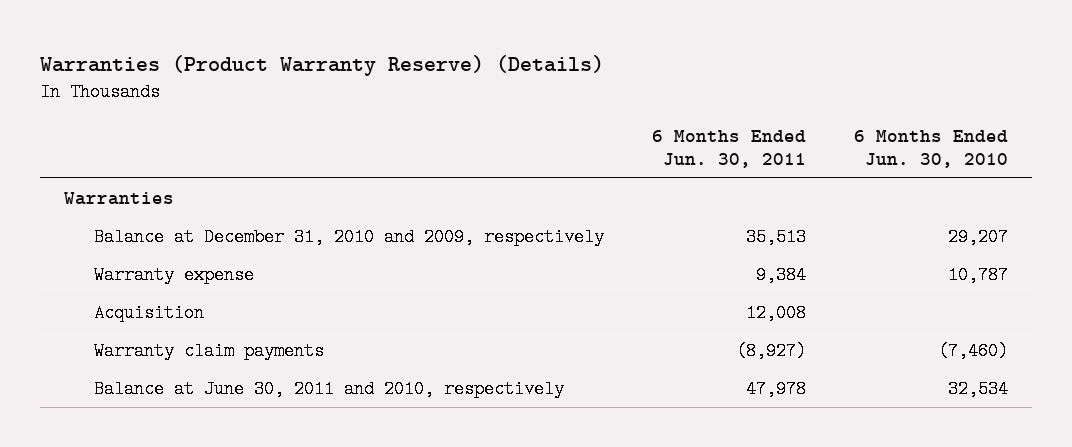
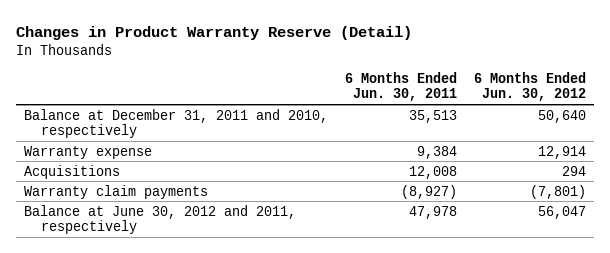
- Warranties (Product Warranty Reserve) (Details)
+ Changes in Product Warranty Reserve (Detail)
- | 6 Months Ended Jun. 30, 2011 | 6 Months Ended Jun. 30, 2010
+ | 6 Months Ended Jun. 30, 2011 | 6 Months Ended Jun. 30, 2012
- Warranties
- Balance at December 31, 2010 and 2009, respectively | 35,513 | 29,207
+ Balance at December 31, 2011 and 2010, respectively | 35,513 | 50,640
- Acquisition | 12,008 |
+ Acquisitions | 12,008 | 294
- Balance at June 30, 2011 and 2010, respectively | 47,978 | 32,534
+ Balance at June 30, 2012 and 2011, respectively | 47,978 | 56,047

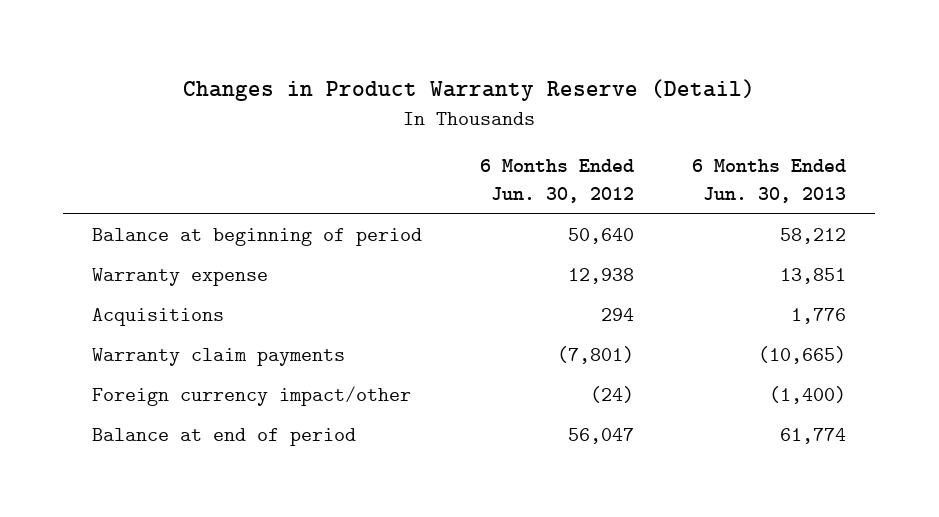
- | 6 Months Ended Jun. 30, 2011 | 6 Months Ended Jun. 30, 2012
+ | 6 Months Ended Jun. 30, 2012 | 6 Months Ended Jun. 30, 2013
- Balance at December 31, 2011 and 2010, respectively | 35,513 | 50,640
- Warranty expense | 9,384 | 12,914
+ Balance at beginning of period | 50,640 | 58,212
+ Warranty expense | 12,938 | 13,851
- Balance at June 30, 2012 and 2011, respectively | 47,978 | 56,047
+ Foreign currency impact/other | (24) | (1,400)
+ Balance at end of period | 56,047 | 61,774

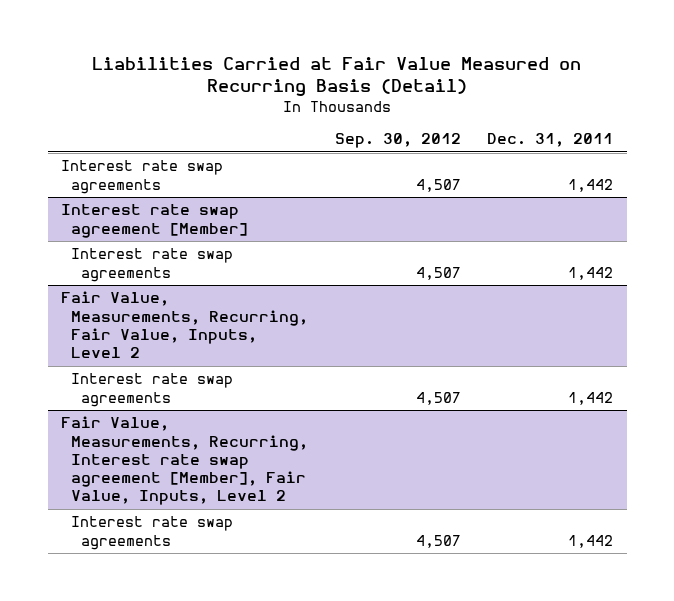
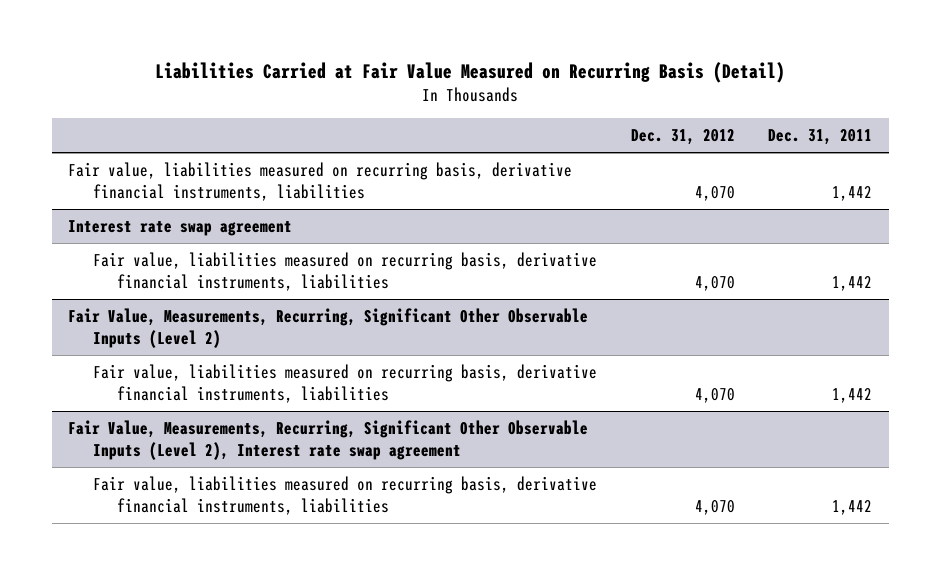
- | Sep. 30, 2012 | Dec. 31, 2011
+ | Dec. 31, 2012 | Dec. 31, 2011
- Interest rate swap agreements | 4,507 | 1,442
- Interest rate swap agreement [Member]
- Interest rate swap agreements | 4,507 | 1,442
- Fair Value, Measurements, Recurring, Fair Value, Inputs, Level 2
- Interest rate swap agreements | 4,507 | 1,442
- Fair Value, Measurements, Recurring, Interest rate swap agreement [Member], Fair Value, Inputs, Level 2
- Interest rate swap agreements | 4,507 | 1,442
+ Fair value, liabilities measured on recurring basis, derivative financial instruments, liabilities | 4,070 | 1,442
+ Interest rate swap agreement
+ Fair value, liabilities measured on recurring basis, derivative financial instruments, liabilities | 4,070 | 1,442
+ Fair Value, Measurements, Recurring, Significant Other Observable Inputs (Level 2)
+ Fair value, liabilities measured on recurring basis, derivative financial instruments, liabilities | 4,070 | 1,442
+ Fair Value, Measurements, Recurring, Significant Other Observable Inputs (Level 2), Interest rate swap agreement
+ Fair value, liabilities measured on recurring basis, derivative financial instruments, liabilities | 4,070 | 1,442

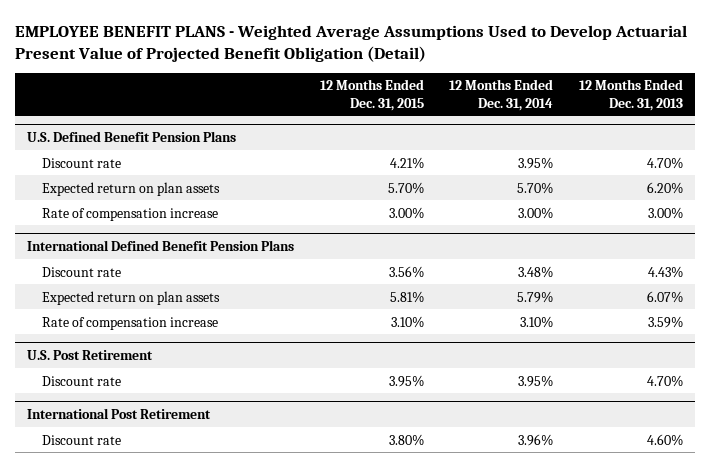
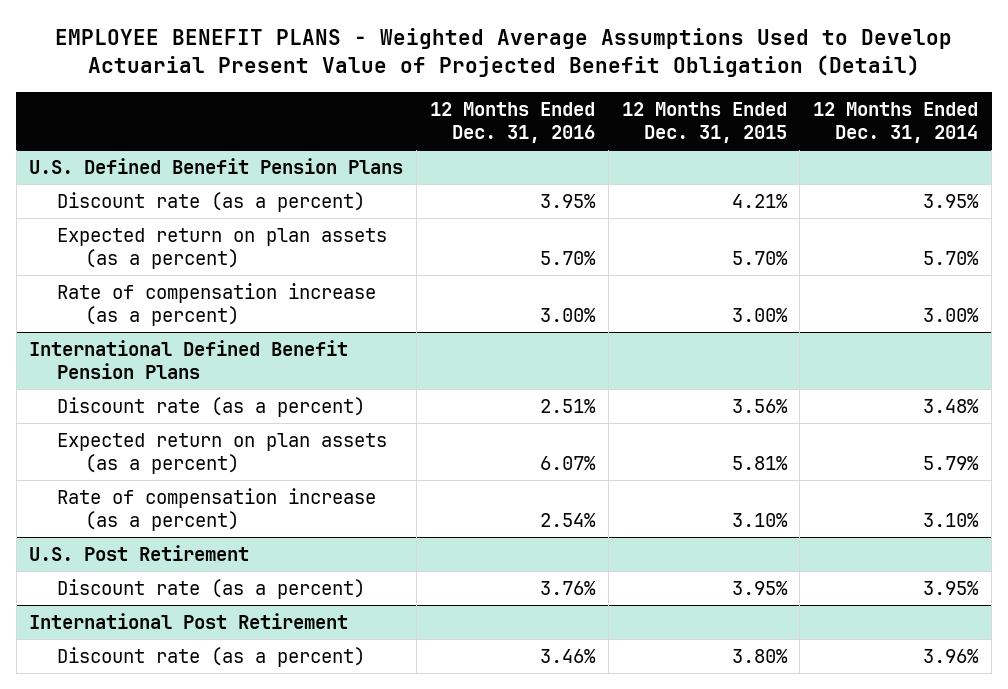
- | 12 Months Ended Dec. 31, 2015 | 12 Months Ended Dec. 31, 2014 | 12 Months Ended Dec. 31, 2013
+ | 12 Months Ended Dec. 31, 2016 | 12 Months Ended Dec. 31, 2015 | 12 Months Ended Dec. 31, 2014
@ U.S. Defined Benefit Pension Plans
- Discount rate | 4.21% | 3.95% | 4.70%
- Expected return on plan assets | 5.70% | 5.70% | 6.20%
- Rate of compensation increase | 3.00% | 3.00% | 3.00%
+ Discount rate (as a percent) | 3.95% | 4.21% | 3.95%
+ Expected return on plan assets (as a percent) | 5.70% | 5.70% | 5.70%
+ Rate of compensation increase (as a percent) | 3.00% | 3.00% | 3.00%
@ International Defined Benefit Pension Plans
- Discount rate | 3.56% | 3.48% | 4.43%
- Expected return on plan assets | 5.81% | 5.79% | 6.07%
- Rate of compensation increase | 3.10% | 3.10% | 3.59%
+ Discount rate (as a percent) | 2.51% | 3.56% | 3.48%
+ Expected return on plan assets (as a percent) | 6.07% | 5.81% | 5.79%
+ Rate of compensation increase (as a percent) | 2.54% | 3.10% | 3.10%
@ U.S. Post Retirement
- Discount rate | 3.95% | 3.95% | 4.70%
+ Discount rate (as a percent) | 3.76% | 3.95% | 3.95%
@ International Post Retirement
- Discount rate | 3.80% | 3.96% | 4.60%
+ Discount rate (as a percent) | 3.46% | 3.80% | 3.96%

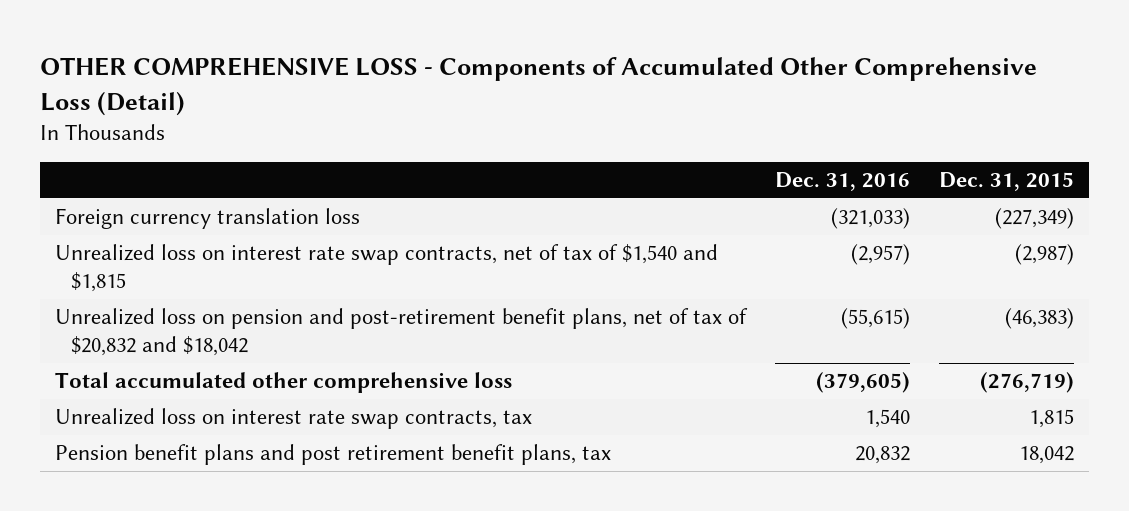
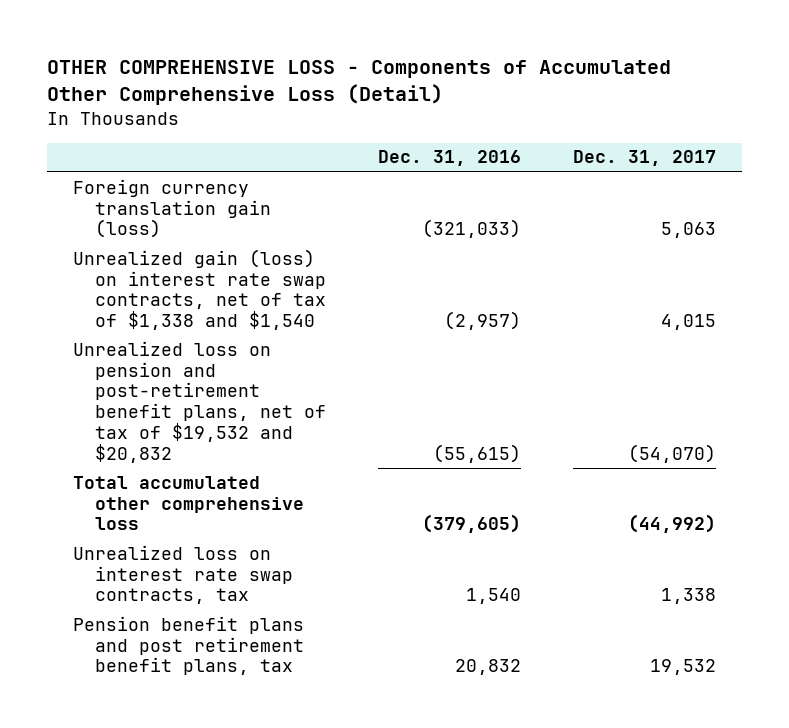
- | Dec. 31, 2016 | Dec. 31, 2015
+ | Dec. 31, 2016 | Dec. 31, 2017
- Foreign currency translation loss | (321,033) | (227,349)
- Unrealized loss on interest rate swap contracts, net of tax of $1,540 and $1,815 | (2,957) | (2,987)
- Unrealized loss on pension and post-retirement benefit plans, net of tax of $20,832 and $18,042 | (55,615) | (46,383)
+ Foreign currency translation gain (loss) | (321,033) | 5,063
+ Unrealized gain (loss) on interest rate swap contracts, net of tax of $1,338 and $1,540 | (2,957) | 4,015
+ Unrealized loss on pension and post-retirement benefit plans, net of tax of $19,532 and $20,832 | (55,615) | (54,070)

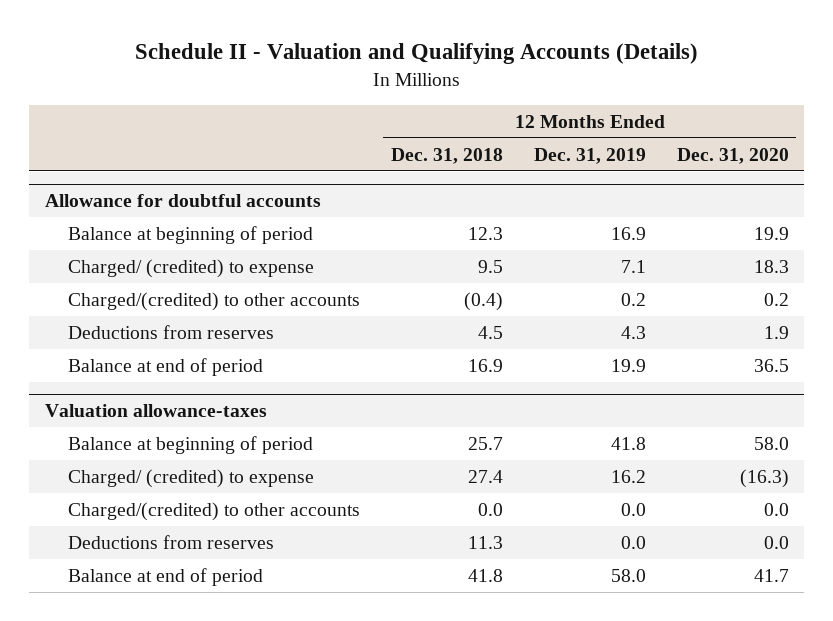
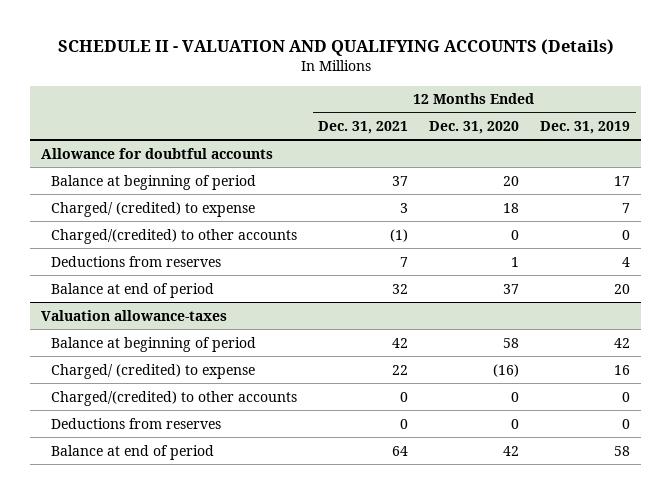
- Schedule II - Valuation and Qualifying Accounts (Details)
+ SCHEDULE II - VALUATION AND QUALIFYING ACCOUNTS (Details)
- | 12 Months Ended Dec. 31, 2018 | 12 Months Ended Dec. 31, 2019 | 12 Months Ended Dec. 31, 2020
+ | 12 Months Ended Dec. 31, 2021 | 12 Months Ended Dec. 31, 2020 | 12 Months Ended Dec. 31, 2019
@ Allowance for doubtful accounts
- Balance at beginning of period | 12.3 | 16.9 | 19.9
- Charged/ (credited) to expense | 9.5 | 7.1 | 18.3
- Charged/(credited) to other accounts | (0.4) | 0.2 | 0.2
- Deductions from reserves | 4.5 | 4.3 | 1.9
- Balance at end of period | 16.9 | 19.9 | 36.5
+ Balance at beginning of period | 37 | 20 | 17
+ Charged/ (credited) to expense | 3 | 18 | 7
+ Charged/(credited) to other accounts | (1) | 0 | 0
+ Deductions from reserves | 7 | 1 | 4
+ Balance at end of period | 32 | 37 | 20
@ Valuation allowance-taxes
- Balance at beginning of period | 25.7 | 41.8 | 58.0
- Charged/ (credited) to expense | 27.4 | 16.2 | (16.3)
- Charged/(credited) to other accounts | 0.0 | 0.0 | 0.0
- Deductions from reserves | 11.3 | 0.0 | 0.0
- Balance at end of period | 41.8 | 58.0 | 41.7
+ Balance at beginning of period | 42 | 58 | 42
+ Charged/ (credited) to expense | 22 | (16) | 16
+ Charged/(credited) to other accounts | 0 | 0 | 0
+ Deductions from reserves | 0 | 0 | 0
+ Balance at end of period | 64 | 42 | 58

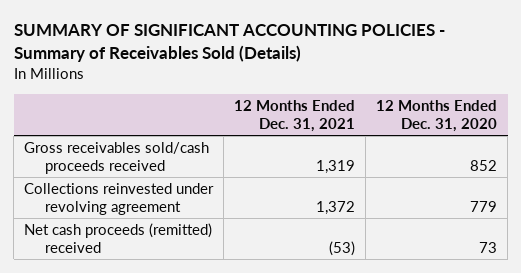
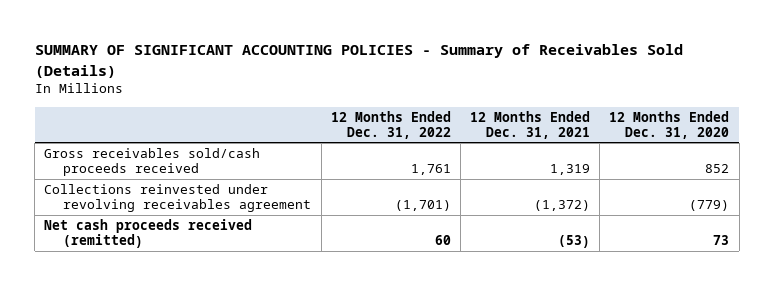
- | 12 Months Ended Dec. 31, 2021 | 12 Months Ended Dec. 31, 2020
+ | 12 Months Ended Dec. 31, 2022 | 12 Months Ended Dec. 31, 2021 | 12 Months Ended Dec. 31, 2020
- Collections reinvested under revolving agreement | 1,372 | 779
- Net cash proceeds (remitted) received | (53) | 73
+ Collections reinvested under revolving receivables agreement | (1,701) | (1,372) | (779)
+ Net cash proceeds received (remitted) | 60 | (53) | 73

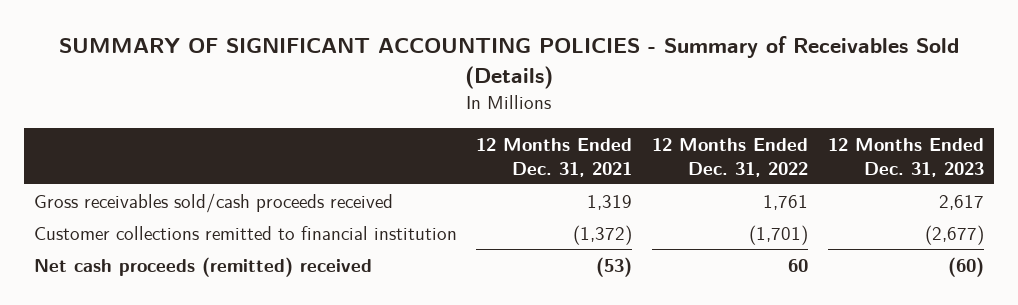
- | 12 Months Ended Dec. 31, 2022 | 12 Months Ended Dec. 31, 2021 | 12 Months Ended Dec. 31, 2020
+ | 12 Months Ended Dec. 31, 2021 | 12 Months Ended Dec. 31, 2022 | 12 Months Ended Dec. 31, 2023
- Collections reinvested under revolving receivables agreement | (1,701) | (1,372) | (779)
- Net cash proceeds received (remitted) | 60 | (53) | 73
+ Customer collections remitted to financial institution | (1,372) | (1,701) | (2,677)
+ Net cash proceeds (remitted) received | (53) | 60 | (60)

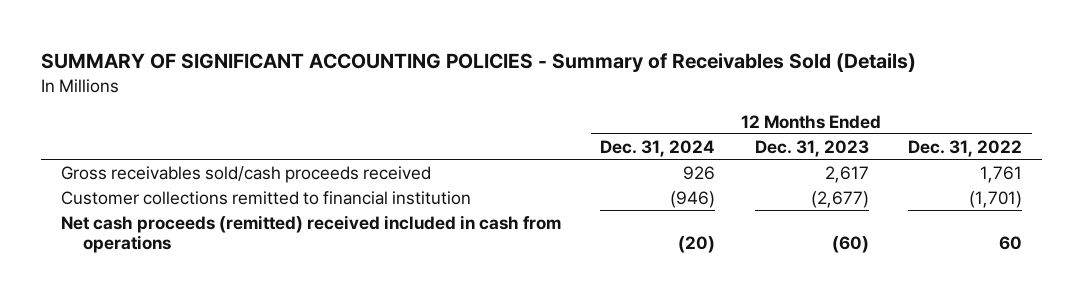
- | 12 Months Ended Dec. 31, 2021 | 12 Months Ended Dec. 31, 2022 | 12 Months Ended Dec. 31, 2023
+ | 12 Months Ended Dec. 31, 2024 | 12 Months Ended Dec. 31, 2023 | 12 Months Ended Dec. 31, 2022
- Net cash proceeds (remitted) received | (53) | 60 | (60)
+ Net cash proceeds (remitted) received included in cash from operations | (20) | (60) | 60

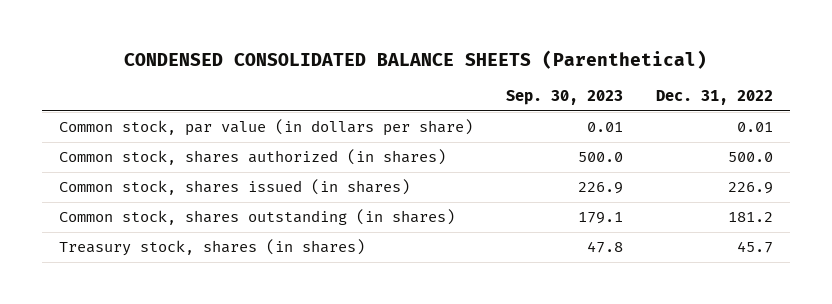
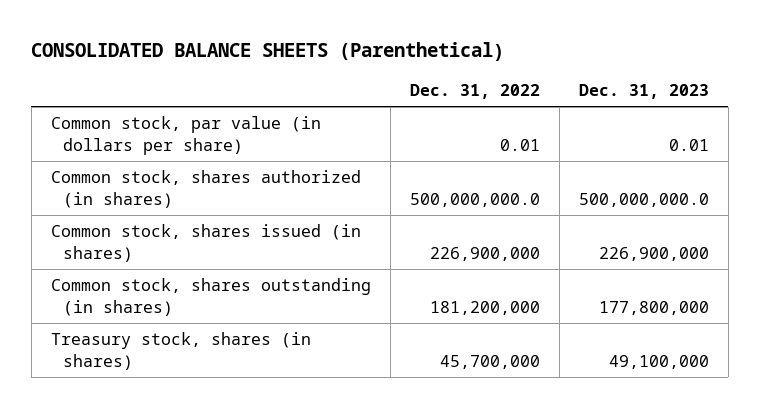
- CONDENSED CONSOLIDATED BALANCE SHEETS (Parenthetical)
+ CONSOLIDATED BALANCE SHEETS (Parenthetical)
- | Sep. 30, 2023 | Dec. 31, 2022
+ | Dec. 31, 2022 | Dec. 31, 2023
- Common stock, shares authorized (in shares) | 500.0 | 500.0
- Common stock, shares issued (in shares) | 226.9 | 226.9
- Common stock, shares outstanding (in shares) | 179.1 | 181.2
- Treasury stock, shares (in shares) | 47.8 | 45.7
+ Common stock, shares authorized (in shares) | 500,000,000.0 | 500,000,000.0
+ Common stock, shares issued (in shares) | 226,900,000 | 226,900,000
+ Common stock, shares outstanding (in shares) | 181,200,000 | 177,800,000
+ Treasury stock, shares (in shares) | 45,700,000 | 49,100,000

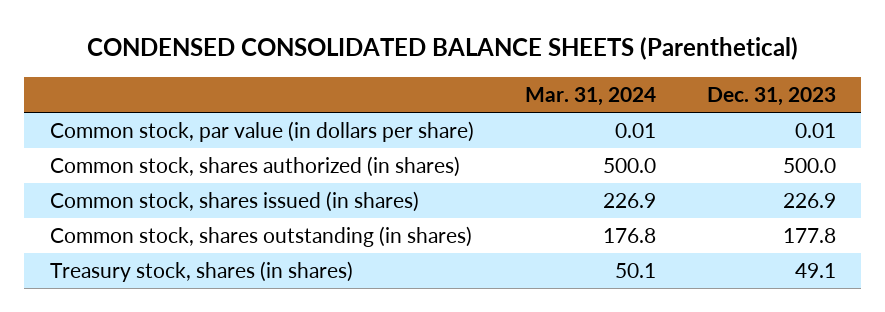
- CONSOLIDATED BALANCE SHEETS (Parenthetical)
+ CONDENSED CONSOLIDATED BALANCE SHEETS (Parenthetical)
- | Dec. 31, 2022 | Dec. 31, 2023
+ | Mar. 31, 2024 | Dec. 31, 2023
- Common stock, shares authorized (in shares) | 500,000,000.0 | 500,000,000.0
- Common stock, shares issued (in shares) | 226,900,000 | 226,900,000
- Common stock, shares outstanding (in shares) | 181,200,000 | 177,800,000
- Treasury stock, shares (in shares) | 45,700,000 | 49,100,000
+ Common stock, shares authorized (in shares) | 500.0 | 500.0
+ Common stock, shares issued (in shares) | 226.9 | 226.9
+ Common stock, shares outstanding (in shares) | 176.8 | 177.8
+ Treasury stock, shares (in shares) | 50.1 | 49.1

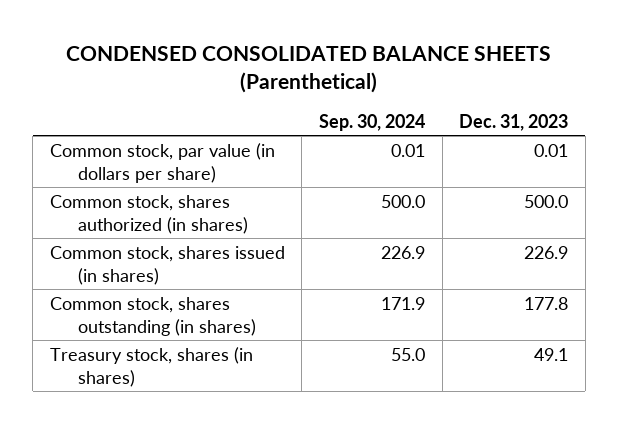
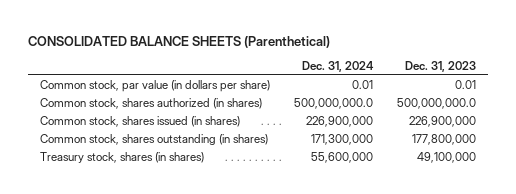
- CONDENSED CONSOLIDATED BALANCE SHEETS (Parenthetical)
+ CONSOLIDATED BALANCE SHEETS (Parenthetical)
- | Sep. 30, 2024 | Dec. 31, 2023
+ | Dec. 31, 2024 | Dec. 31, 2023
- Common stock, shares authorized (in shares) | 500.0 | 500.0
- Common stock, shares issued (in shares) | 226.9 | 226.9
- Common stock, shares outstanding (in shares) | 171.9 | 177.8
- Treasury stock, shares (in shares) | 55.0 | 49.1
+ Common stock, shares authorized (in shares) | 500,000,000.0 | 500,000,000.0
+ Common stock, shares issued (in shares) | 226,900,000 | 226,900,000
+ Common stock, shares outstanding (in shares) | 171,300,000 | 177,800,000
+ Treasury stock, shares (in shares) | 55,600,000 | 49,100,000

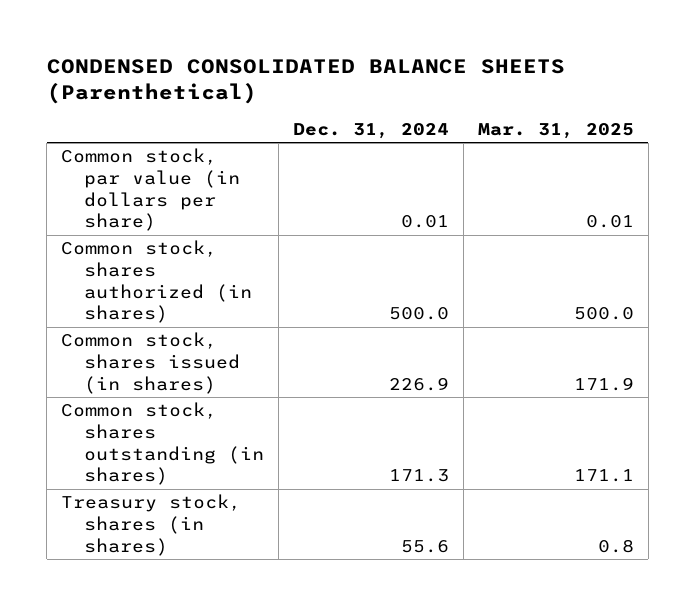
- CONSOLIDATED BALANCE SHEETS (Parenthetical)
+ CONDENSED CONSOLIDATED BALANCE SHEETS (Parenthetical)
- | Dec. 31, 2024 | Dec. 31, 2023
+ | Dec. 31, 2024 | Mar. 31, 2025
- Common stock, shares authorized (in shares) | 500,000,000.0 | 500,000,000.0
- Common stock, shares issued (in shares) | 226,900,000 | 226,900,000
- Common stock, shares outstanding (in shares) | 171,300,000 | 177,800,000
- Treasury stock, shares (in shares) | 55,600,000 | 49,100,000
+ Common stock, shares authorized (in shares) | 500.0 | 500.0
+ Common stock, shares issued (in shares) | 226.9 | 171.9
+ Common stock, shares outstanding (in shares) | 171.3 | 171.1
+ Treasury stock, shares (in shares) | 55.6 | 0.8

